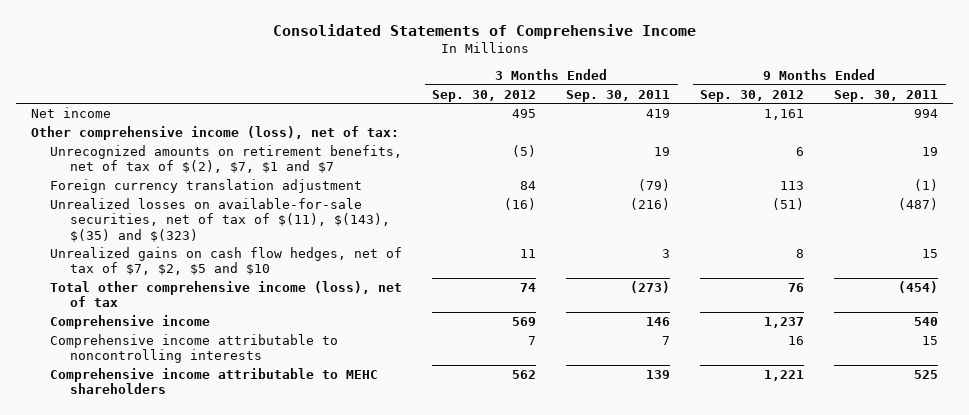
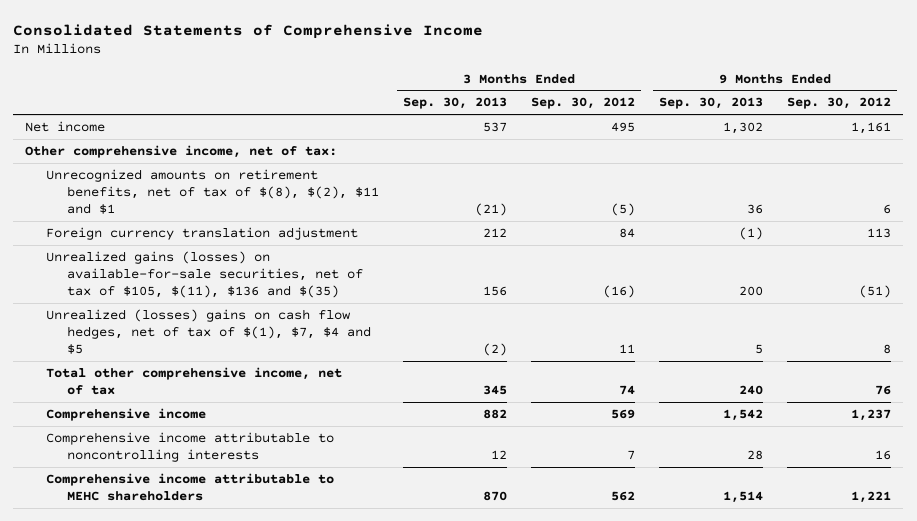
- | 3 Months Ended Sep. 30, 2012 | 3 Months Ended Sep. 30, 2011 | 9 Months Ended Sep. 30, 2012 | 9 Months Ended Sep. 30, 2011
+ | 3 Months Ended Sep. 30, 2013 | 3 Months Ended Sep. 30, 2012 | 9 Months Ended Sep. 30, 2013 | 9 Months Ended Sep. 30, 2012
- Other comprehensive income (loss), net of tax:
- Unrecognized amounts on retirement benefits, net of tax of $(2), $7, $1 and $7 | (5) | 19 | 6 | 19
+ Other comprehensive income, net of tax:
+ Unrecognized amounts on retirement benefits, net of tax of $(8), $(2), $11 and $1 | (21) | (5) | 36 | 6
- Unrealized losses on available-for-sale securities, net of tax of $(11), $(143), $(35) and $(323) | (16) | (216) | (51) | (487)
- Unrealized gains on cash flow hedges, net of tax of $7, $2, $5 and $10 | 11 | 3 | 8 | 15
- Total other comprehensive income (loss), net of tax | 74 | (273) | 76 | (454)
+ Unrealized gains (losses) on available-for-sale securities, net of tax of $105, $(11), $136 and $(35) | 156 | (16) | 200 | (51)
+ Unrealized (losses) gains on cash flow hedges, net of tax of $(1), $7, $4 and $5 | (2) | 11 | 5 | 8
+ Total other comprehensive income, net of tax | 345 | 74 | 240 | 76

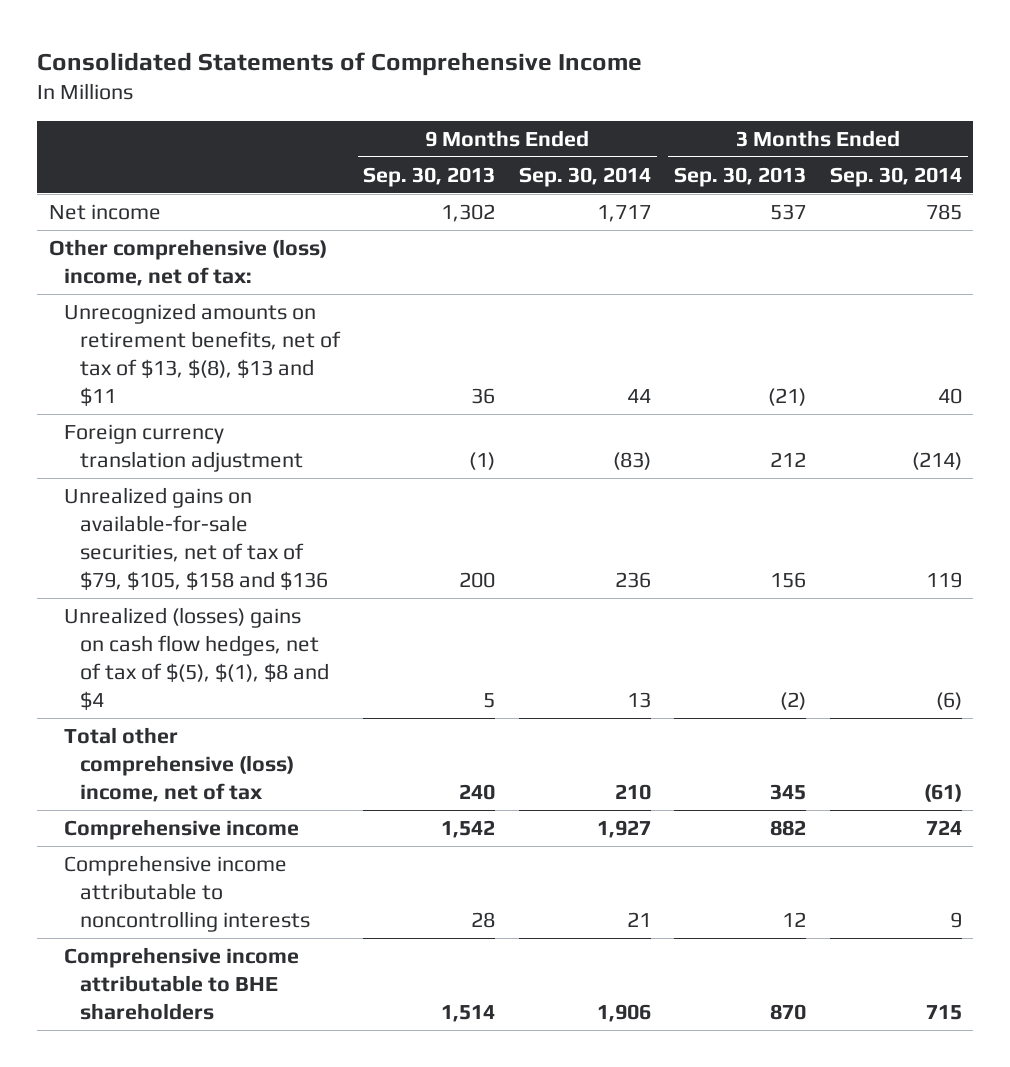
- | 3 Months Ended Sep. 30, 2013 | 3 Months Ended Sep. 30, 2012 | 9 Months Ended Sep. 30, 2013 | 9 Months Ended Sep. 30, 2012
+ | 9 Months Ended Sep. 30, 2013 | 9 Months Ended Sep. 30, 2014 | 3 Months Ended Sep. 30, 2013 | 3 Months Ended Sep. 30, 2014
- Other comprehensive income, net of tax:
- Unrecognized amounts on retirement benefits, net of tax of $(8), $(2), $11 and $1 | (21) | (5) | 36 | 6
+ Other comprehensive (loss) income, net of tax:
+ Unrecognized amounts on retirement benefits, net of tax of $13, $(8), $13 and $11 | 36 | 44 | (21) | 40
- Unrealized gains (losses) on available-for-sale securities, net of tax of $105, $(11), $136 and $(35) | 156 | (16) | 200 | (51)
- Unrealized (losses) gains on cash flow hedges, net of tax of $(1), $7, $4 and $5 | (2) | 11 | 5 | 8
- Total other comprehensive income, net of tax | 345 | 74 | 240 | 76
+ Unrealized gains on available-for-sale securities, net of tax of $79, $105, $158 and $136 | 200 | 236 | 156 | 119
+ Unrealized (losses) gains on cash flow hedges, net of tax of $(5), $(1), $8 and $4 | 5 | 13 | (2) | (6)
+ Total other comprehensive (loss) income, net of tax | 240 | 210 | 345 | (61)
- Comprehensive income attributable to MEHC shareholders | 870 | 562 | 1,514 | 1,221
+ Comprehensive income attributable to BHE shareholders | 1,514 | 1,906 | 870 | 715

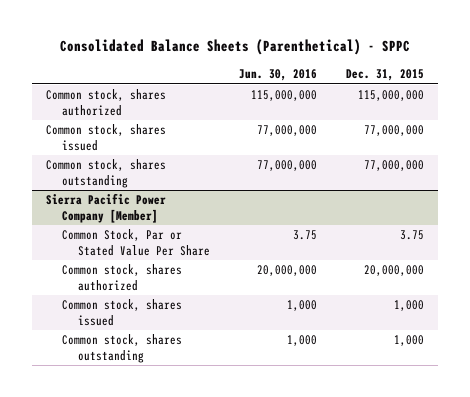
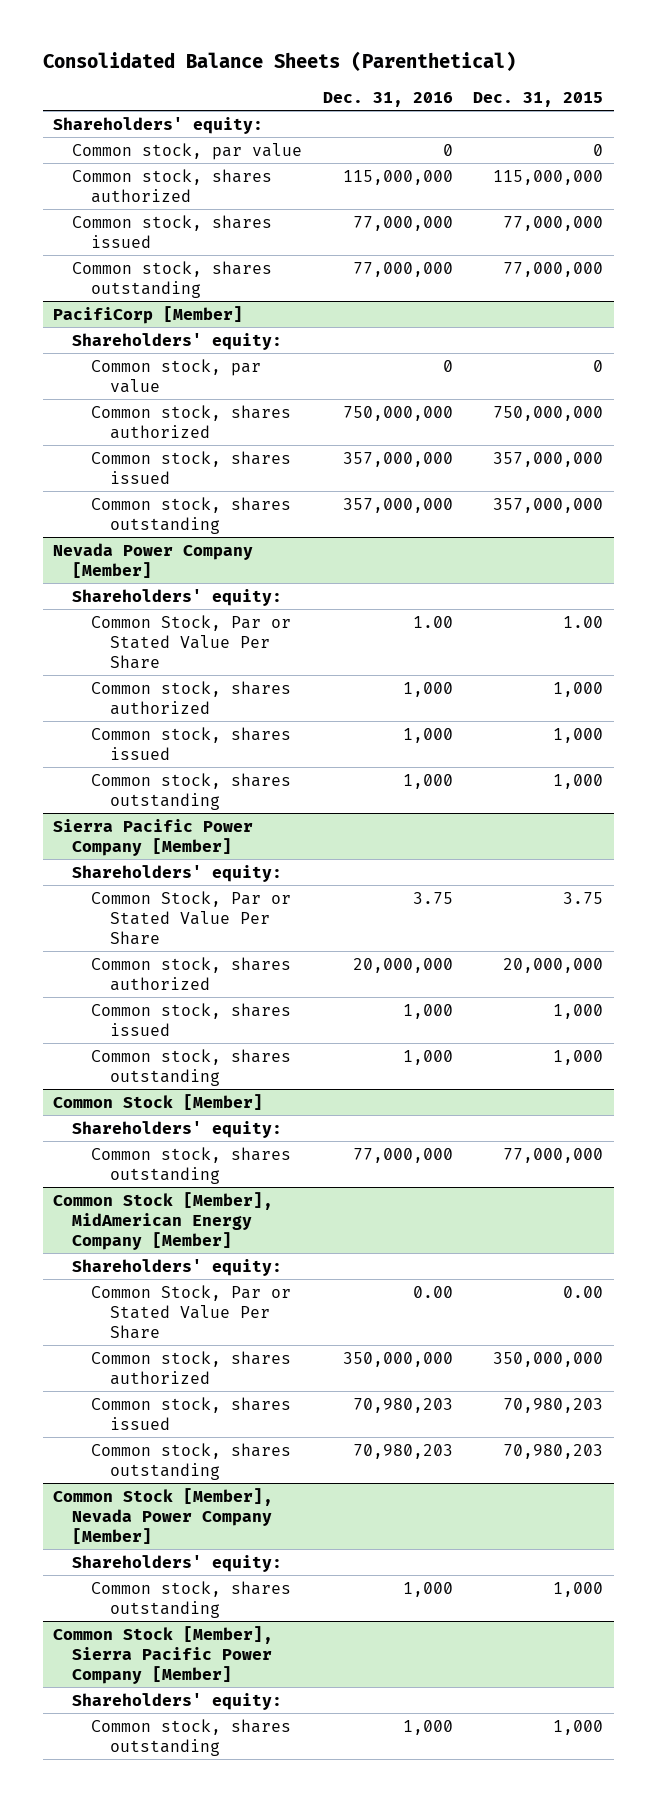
- Consolidated Balance Sheets (Parenthetical) - SPPC
+ Consolidated Balance Sheets (Parenthetical)
- | Jun. 30, 2016 | Dec. 31, 2015
+ | Dec. 31, 2016 | Dec. 31, 2015
+ Shareholders' equity:
+ Common stock, par value | 0 | 0
+ PacifiCorp [Member]
+ Shareholders' equity:
+ Common stock, par value | 0 | 0
+ Common stock, shares authorized | 750,000,000 | 750,000,000
+ Common stock, shares issued | 357,000,000 | 357,000,000
+ Common stock, shares outstanding | 357,000,000 | 357,000,000
+ Nevada Power Company [Member]
+ Shareholders' equity:
+ Common Stock, Par or Stated Value Per Share | 1.00 | 1.00
+ Common stock, shares authorized | 1,000 | 1,000
+ Common stock, shares issued | 1,000 | 1,000
+ Common stock, shares outstanding | 1,000 | 1,000
@ Sierra Pacific Power Company [Member]
+ Shareholders' equity:
+ Common Stock [Member]
+ Shareholders' equity:
+ Common stock, shares outstanding | 77,000,000 | 77,000,000
+ Common Stock [Member], MidAmerican Energy Company [Member]
+ Shareholders' equity:
+ Common Stock, Par or Stated Value Per Share | 0.00 | 0.00
+ Common stock, shares authorized | 350,000,000 | 350,000,000
+ Common stock, shares issued | 70,980,203 | 70,980,203
+ Common stock, shares outstanding | 70,980,203 | 70,980,203
+ Common Stock [Member], Nevada Power Company [Member]
+ Shareholders' equity:
+ Common stock, shares outstanding | 1,000 | 1,000
+ Common Stock [Member], Sierra Pacific Power Company [Member]
+ Shareholders' equity:
+ Common stock, shares outstanding | 1,000 | 1,000

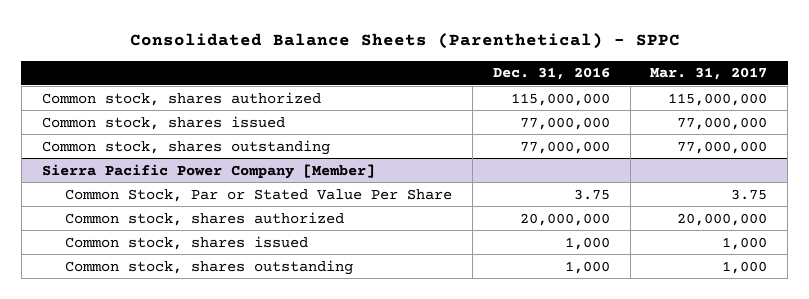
- Consolidated Balance Sheets (Parenthetical)
+ Consolidated Balance Sheets (Parenthetical) - SPPC
- | Dec. 31, 2016 | Dec. 31, 2015
+ | Dec. 31, 2016 | Mar. 31, 2017
- Shareholders' equity:
- Common stock, par value | 0 | 0
- PacifiCorp [Member]
- Shareholders' equity:
- Common stock, par value | 0 | 0
- Common stock, shares authorized | 750,000,000 | 750,000,000
- Common stock, shares issued | 357,000,000 | 357,000,000
- Common stock, shares outstanding | 357,000,000 | 357,000,000
- Nevada Power Company [Member]
- Shareholders' equity:
- Common Stock, Par or Stated Value Per Share | 1.00 | 1.00
- Common stock, shares authorized | 1,000 | 1,000
- Common stock, shares issued | 1,000 | 1,000
- Common stock, shares outstanding | 1,000 | 1,000
@ Sierra Pacific Power Company [Member]
- Shareholders' equity:
- Common Stock [Member]
- Shareholders' equity:
- Common stock, shares outstanding | 77,000,000 | 77,000,000
- Common Stock [Member], MidAmerican Energy Company [Member]
- Shareholders' equity:
- Common Stock, Par or Stated Value Per Share | 0.00 | 0.00
- Common stock, shares authorized | 350,000,000 | 350,000,000
- Common stock, shares issued | 70,980,203 | 70,980,203
- Common stock, shares outstanding | 70,980,203 | 70,980,203
- Common Stock [Member], Nevada Power Company [Member]
- Shareholders' equity:
- Common stock, shares outstanding | 1,000 | 1,000
- Common Stock [Member], Sierra Pacific Power Company [Member]
- Shareholders' equity:
- Common stock, shares outstanding | 1,000 | 1,000

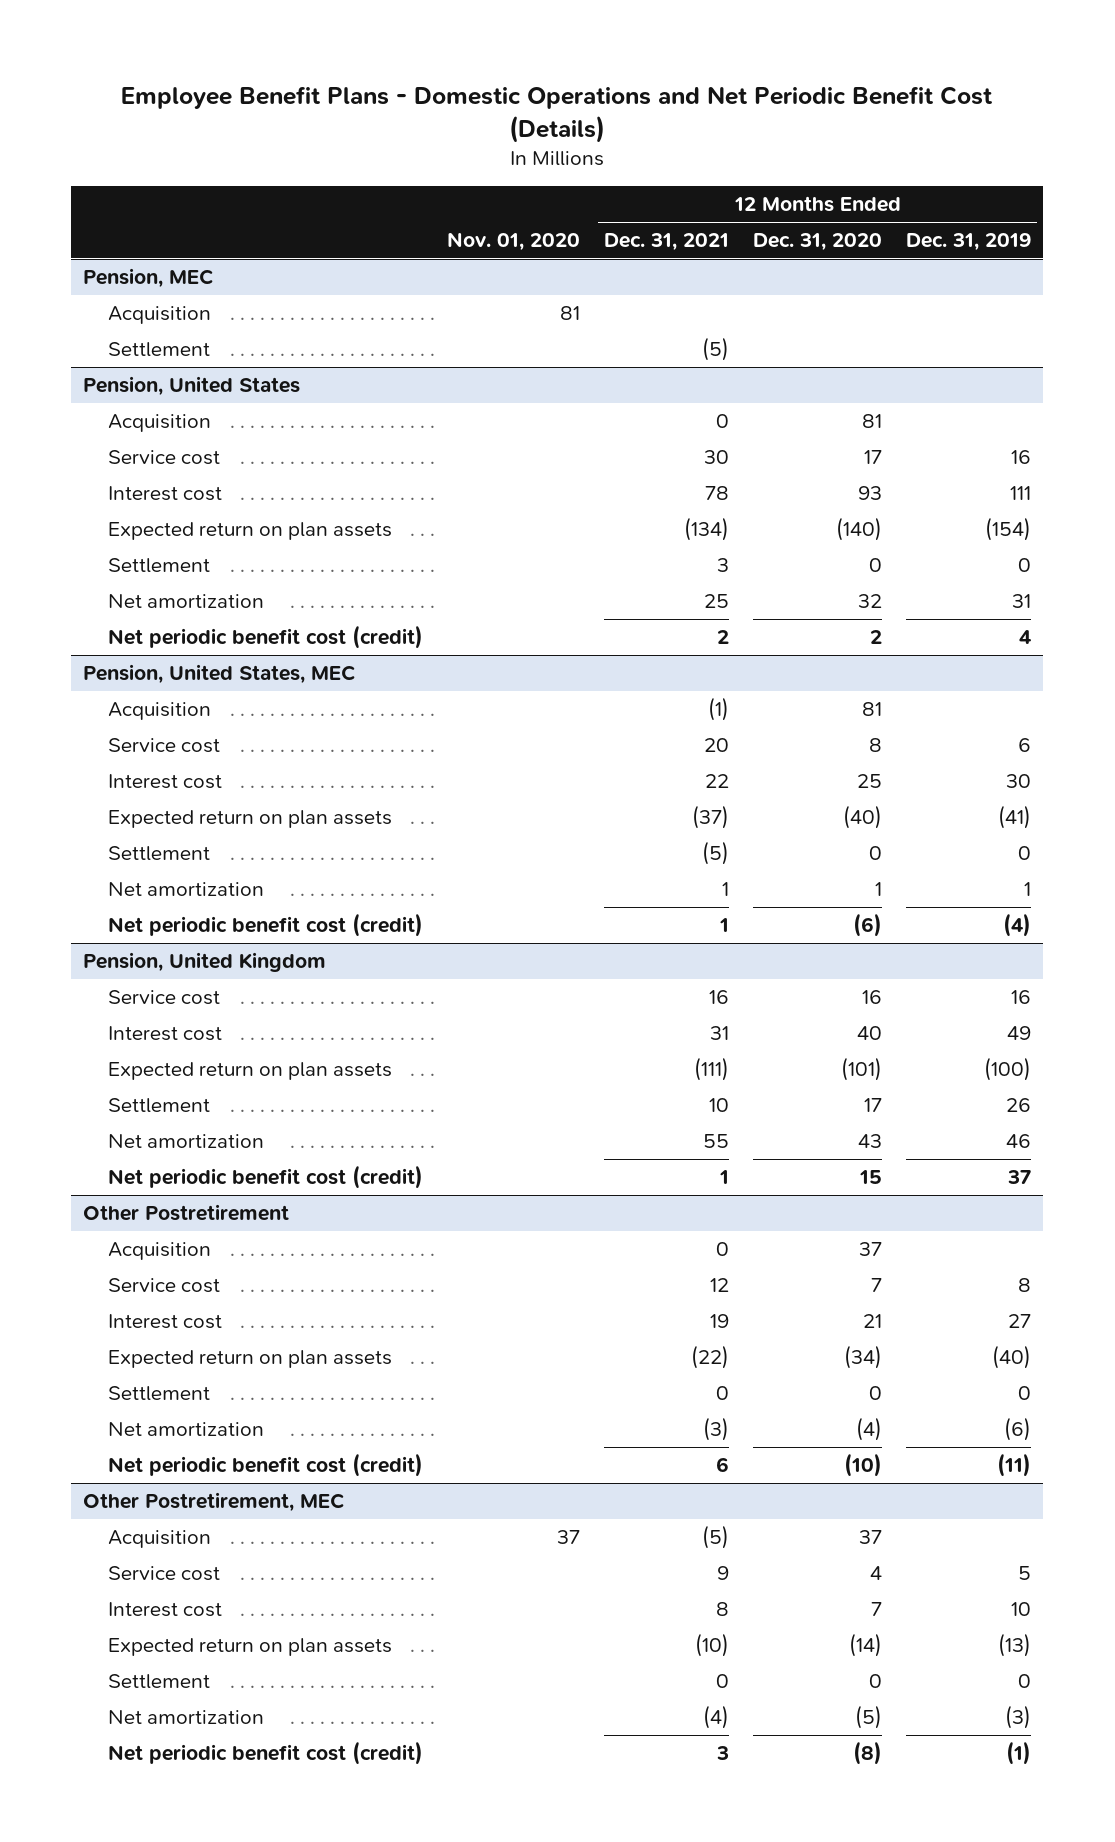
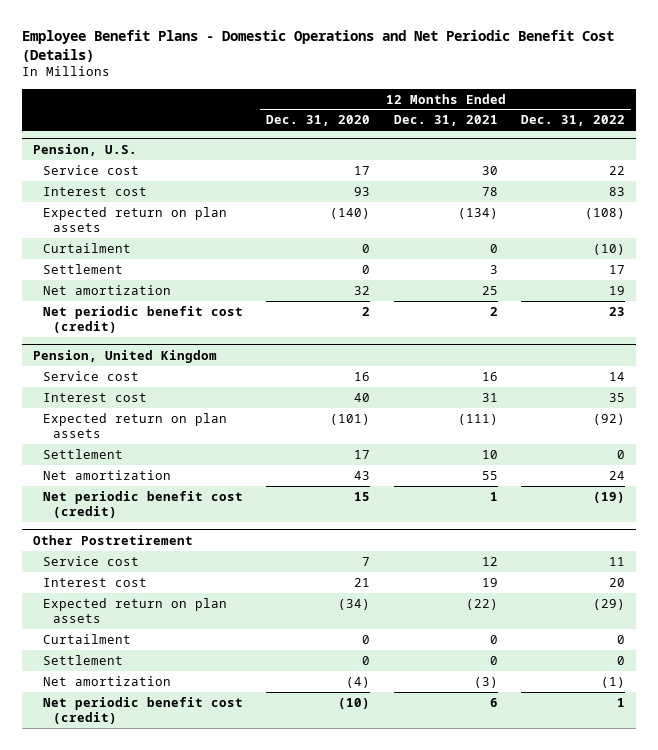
- | Nov. 01, 2020 | 12 Months Ended Dec. 31, 2021 | 12 Months Ended Dec. 31, 2020 | 12 Months Ended Dec. 31, 2019
+ | 12 Months Ended Dec. 31, 2020 | 12 Months Ended Dec. 31, 2021 | 12 Months Ended Dec. 31, 2022
- Pension, MEC
- Acquisition | 81 | | |
- Settlement | | (5) | |
- Pension, United States
- Acquisition | | 0 | 81 |
+ Pension, U.S.
+ Curtailment | 0 | 0 | (10)
- Pension, United States, MEC
- Acquisition | | (1) | 81 |
- Service cost | | 20 | 8 | 6
- Interest cost | | 22 | 25 | 30
- Expected return on plan assets | | (37) | (40) | (41)
- Settlement | | (5) | 0 | 0
- Net amortization | | 1 | 1 | 1
- Net periodic benefit cost (credit) | | 1 | (6) | (4)
@ Other Postretirement
- Acquisition | | 0 | 37 |
+ Curtailment | 0 | 0 | 0
- Other Postretirement, MEC
- Acquisition | 37 | (5) | 37 |
- Service cost | | 9 | 4 | 5
- Interest cost | | 8 | 7 | 10
- Expected return on plan assets | | (10) | (14) | (13)
- Settlement | | 0 | 0 | 0
- Net amortization | | (4) | (5) | (3)
- Net periodic benefit cost (credit) | | 3 | (8) | (1)

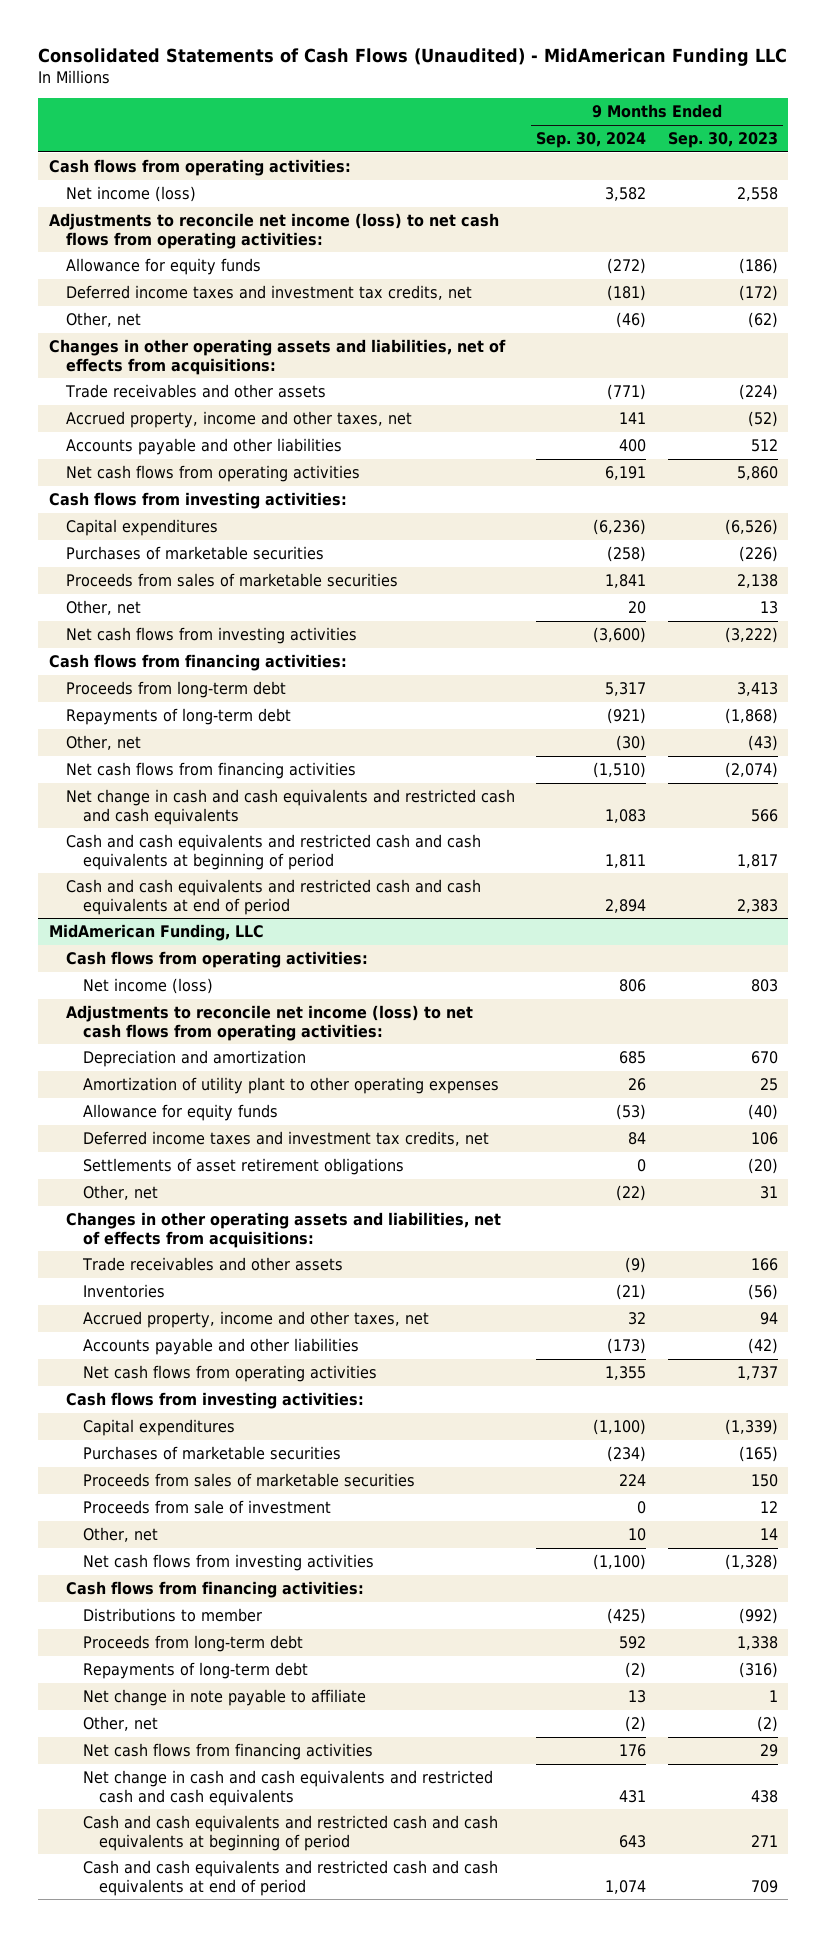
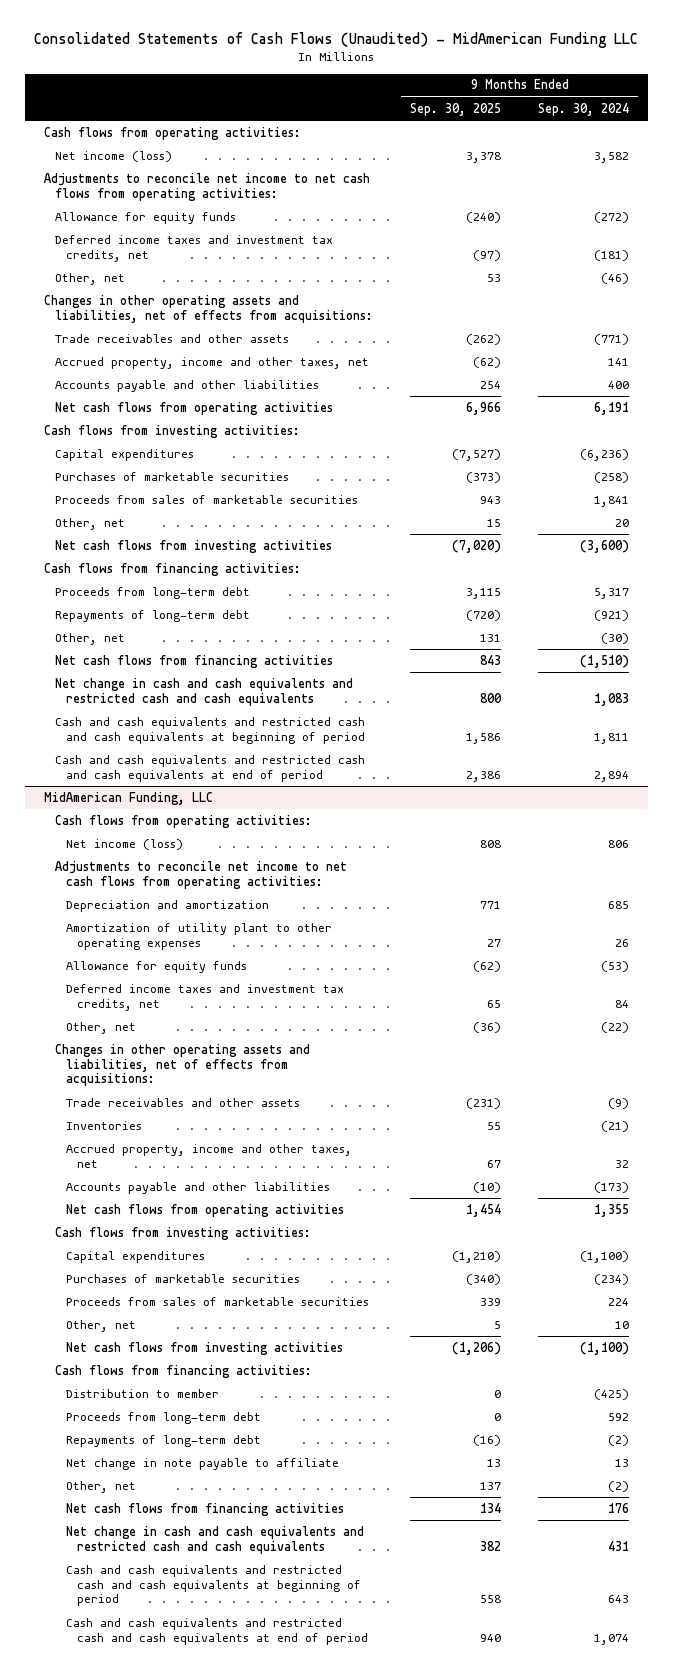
- | 9 Months Ended Sep. 30, 2024 | 9 Months Ended Sep. 30, 2023
+ | 9 Months Ended Sep. 30, 2025 | 9 Months Ended Sep. 30, 2024
- Adjustments to reconcile net income (loss) to net cash flows from operating activities:
+ Adjustments to reconcile net income to net cash flows from operating activities:
@ MidAmerican Funding, LLC
- Adjustments to reconcile net income (loss) to net cash flows from operating activities:
+ Adjustments to reconcile net income to net cash flows from operating activities:
- Settlements of asset retirement obligations | 0 | (20)
- Proceeds from sale of investment | 0 | 12
- Distributions to member | (425) | (992)
+ Distribution to member | 0 | (425)

